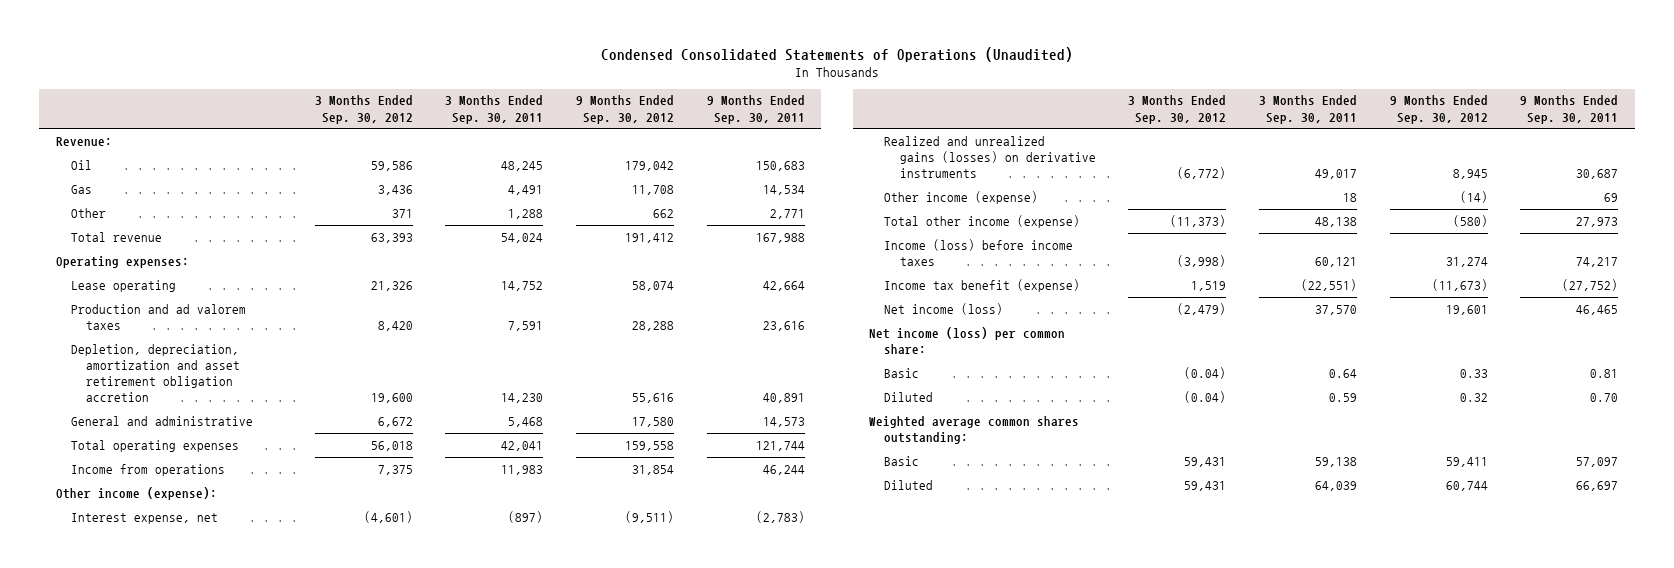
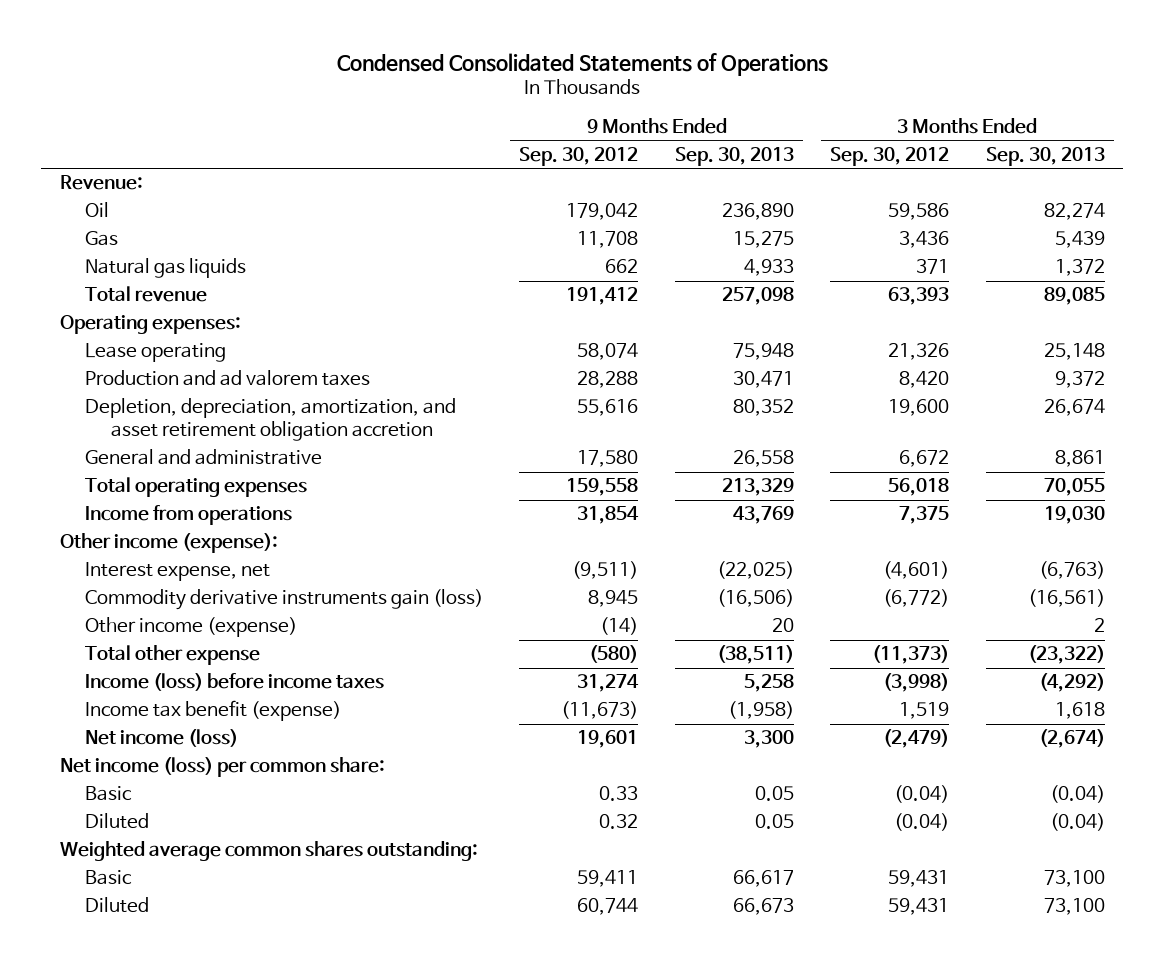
- Condensed Consolidated Statements of Operations (Unaudited)
+ Condensed Consolidated Statements of Operations
- | 3 Months Ended Sep. 30, 2012 | 3 Months Ended Sep. 30, 2011 | 9 Months Ended Sep. 30, 2012 | 9 Months Ended Sep. 30, 2011
+ | 9 Months Ended Sep. 30, 2012 | 9 Months Ended Sep. 30, 2013 | 3 Months Ended Sep. 30, 2012 | 3 Months Ended Sep. 30, 2013
- Other | 371 | 1,288 | 662 | 2,771
+ Natural gas liquids | 662 | 4,933 | 371 | 1,372
- Depletion, depreciation, amortization and asset retirement obligation accretion | 19,600 | 14,230 | 55,616 | 40,891
+ Depletion, depreciation, amortization, and asset retirement obligation accretion | 55,616 | 80,352 | 19,600 | 26,674
- Realized and unrealized gains (losses) on derivative instruments | (6,772) | 49,017 | 8,945 | 30,687
+ Commodity derivative instruments gain (loss) | 8,945 | (16,506) | (6,772) | (16,561)
- Total other income (expense) | (11,373) | 48,138 | (580) | 27,973
+ Total other expense | (580) | (38,511) | (11,373) | (23,322)

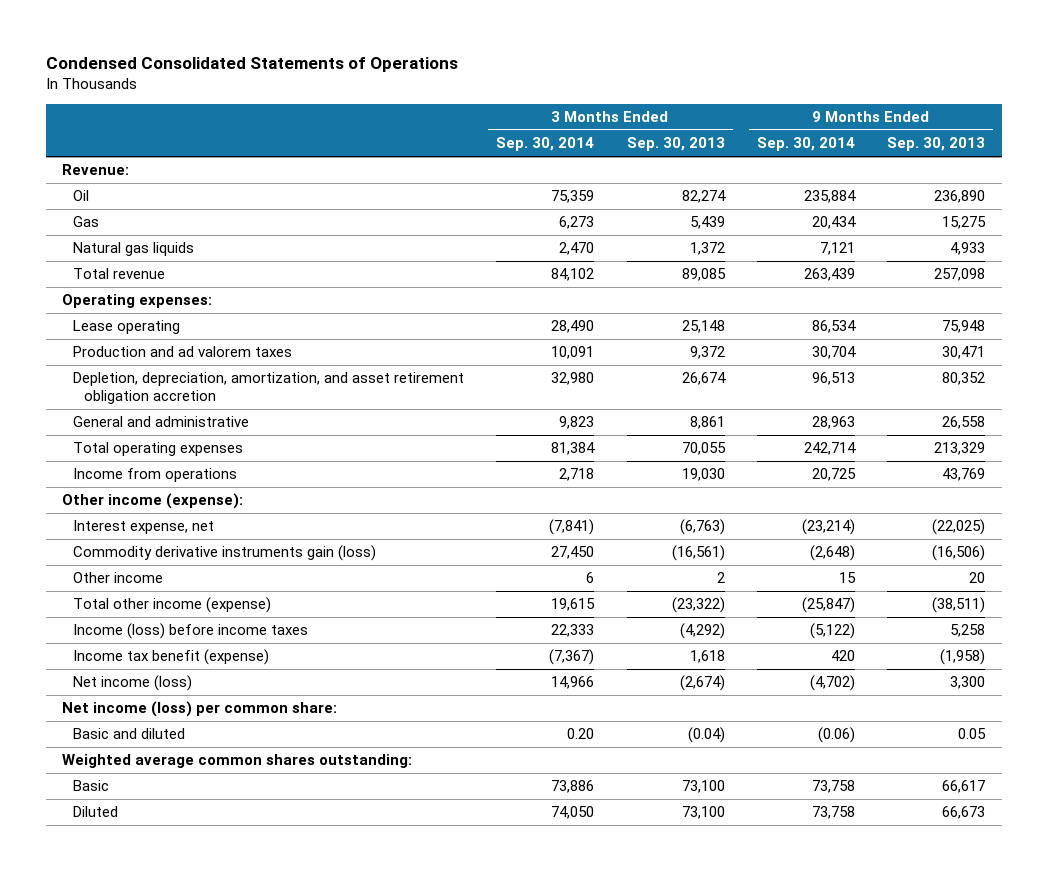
- | 9 Months Ended Sep. 30, 2012 | 9 Months Ended Sep. 30, 2013 | 3 Months Ended Sep. 30, 2012 | 3 Months Ended Sep. 30, 2013
+ | 3 Months Ended Sep. 30, 2014 | 3 Months Ended Sep. 30, 2013 | 9 Months Ended Sep. 30, 2014 | 9 Months Ended Sep. 30, 2013
- Other income (expense) | (14) | 20 | | 2
- Total other expense | (580) | (38,511) | (11,373) | (23,322)
+ Other income | 6 | 2 | 15 | 20
+ Total other income (expense) | 19,615 | (23,322) | (25,847) | (38,511)
- Basic | 0.33 | 0.05 | (0.04) | (0.04)
- Diluted | 0.32 | 0.05 | (0.04) | (0.04)
+ Basic and diluted | 0.20 | (0.04) | (0.06) | 0.05

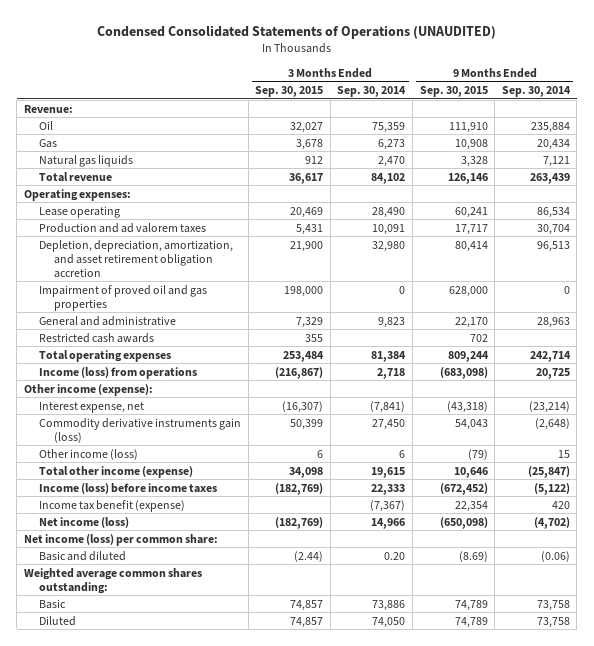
- Condensed Consolidated Statements of Operations
+ Condensed Consolidated Statements of Operations (UNAUDITED)
- | 3 Months Ended Sep. 30, 2014 | 3 Months Ended Sep. 30, 2013 | 9 Months Ended Sep. 30, 2014 | 9 Months Ended Sep. 30, 2013
+ | 3 Months Ended Sep. 30, 2015 | 3 Months Ended Sep. 30, 2014 | 9 Months Ended Sep. 30, 2015 | 9 Months Ended Sep. 30, 2014
+ Impairment of proved oil and gas properties | 198,000 | 0 | 628,000 | 0
+ Restricted cash awards | 355 | | 702 |
- Income from operations | 2,718 | 19,030 | 20,725 | 43,769
+ Income (loss) from operations | (216,867) | 2,718 | (683,098) | 20,725
- Other income | 6 | 2 | 15 | 20
+ Other income (loss) | 6 | 6 | (79) | 15

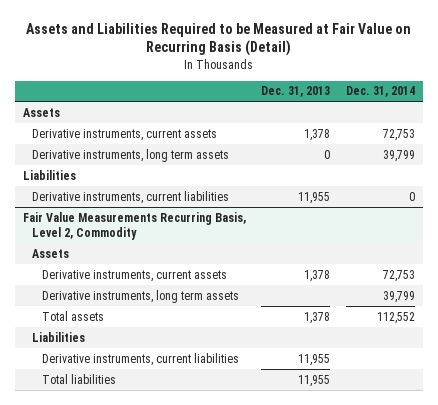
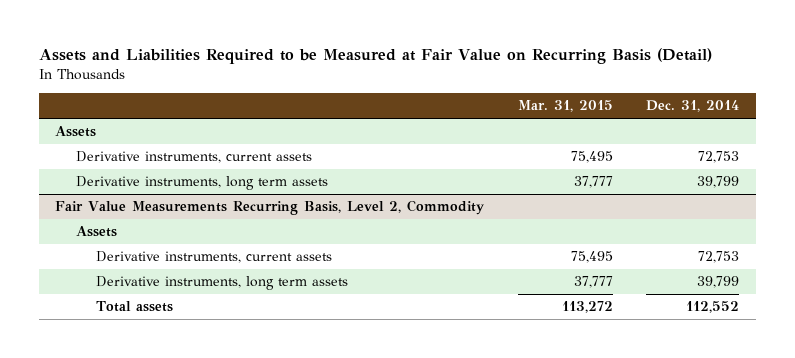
- | Dec. 31, 2013 | Dec. 31, 2014
+ | Mar. 31, 2015 | Dec. 31, 2014
- Liabilities
- Derivative instruments, current liabilities | 11,955 | 0
@ Fair Value Measurements Recurring Basis, Level 2, Commodity
- Liabilities
- Derivative instruments, current liabilities | 11,955 |
- Total liabilities | 11,955 |

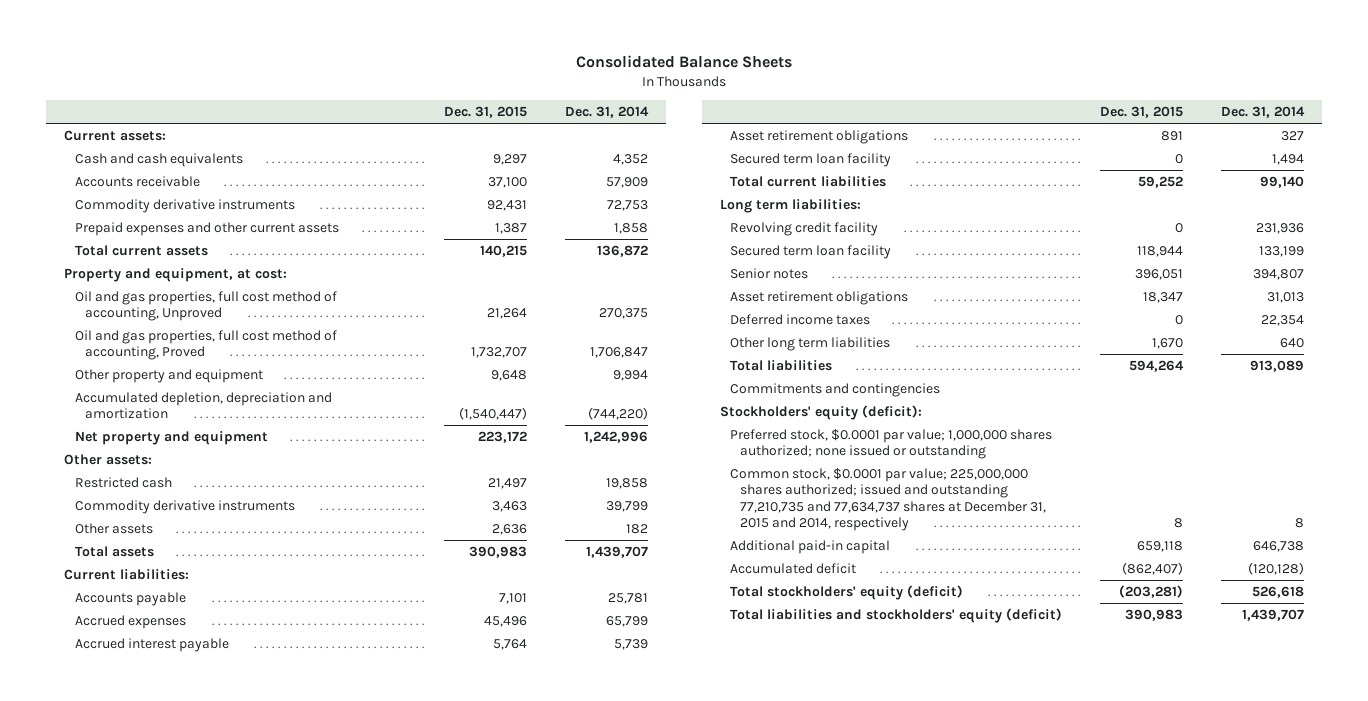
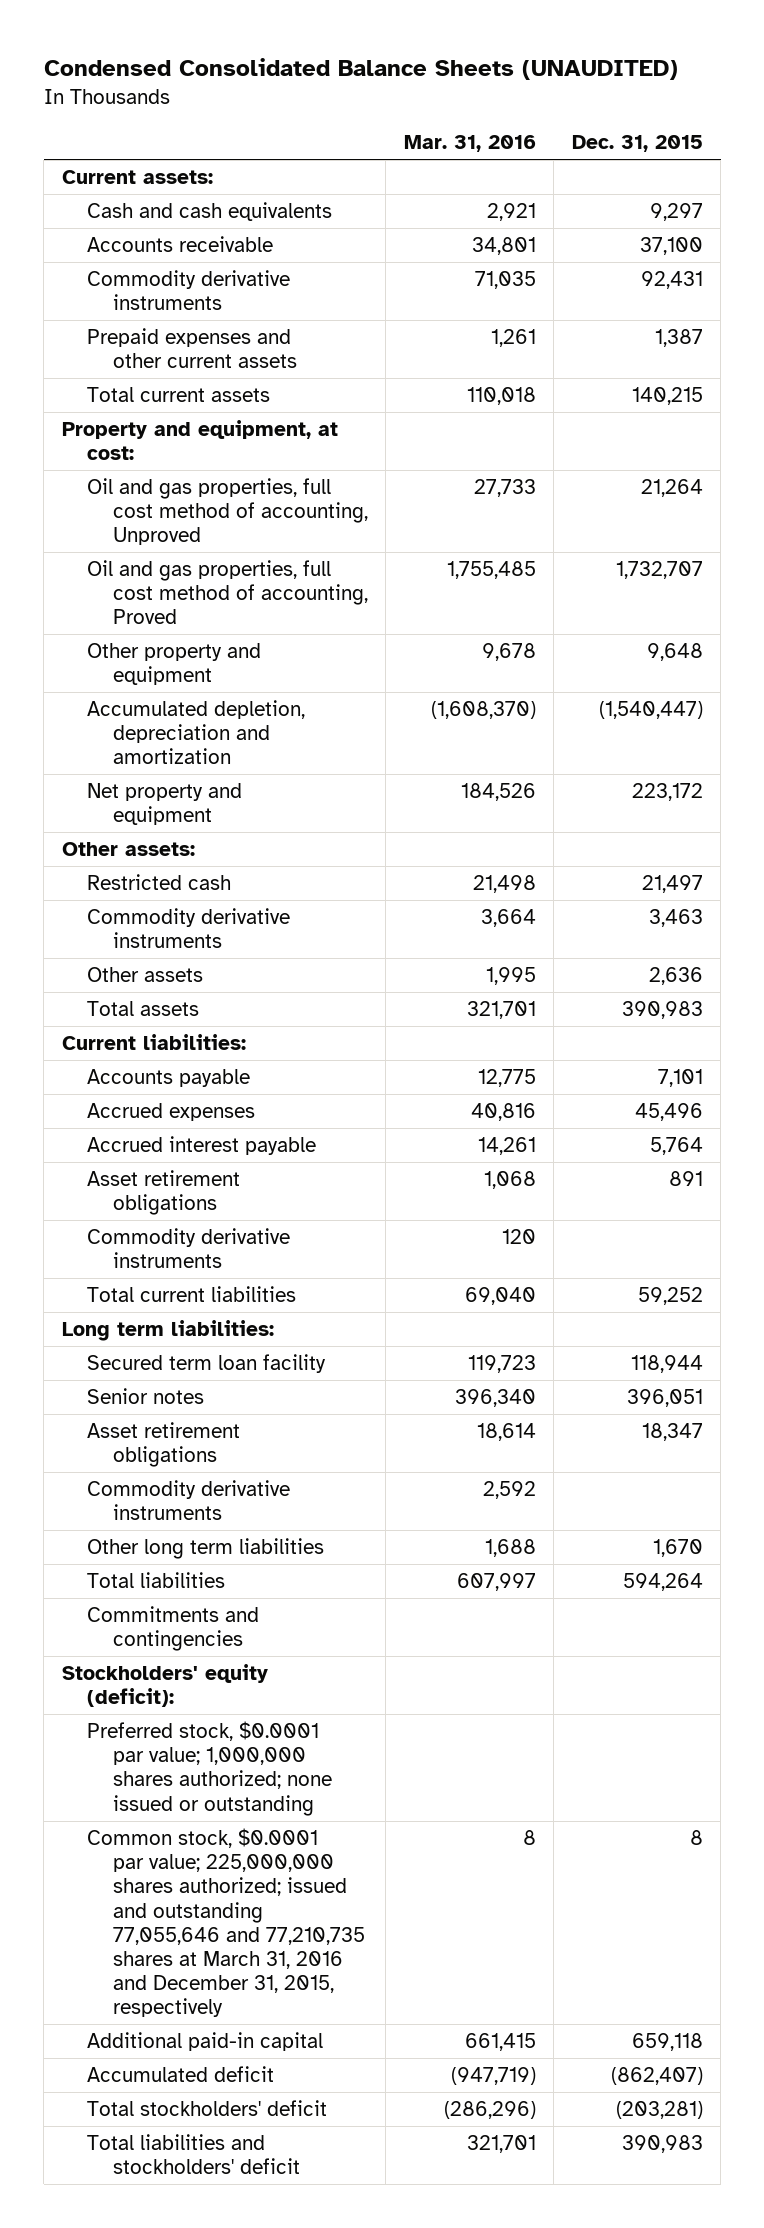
- Consolidated Balance Sheets
+ Condensed Consolidated Balance Sheets (UNAUDITED)
- | Dec. 31, 2015 | Dec. 31, 2014
+ | Mar. 31, 2016 | Dec. 31, 2015
- Secured term loan facility | 0 | 1,494
+ Commodity derivative instruments | 120 |
- Revolving credit facility | 0 | 231,936
- Deferred income taxes | 0 | 22,354
+ Commodity derivative instruments | 2,592 |
- Common stock, $0.0001 par value; 225,000,000 shares authorized; issued and outstanding 77,210,735 and 77,634,737 shares at December 31, 2015 and 2014, respectively | 8 | 8
+ Common stock, $0.0001 par value; 225,000,000 shares authorized; issued and outstanding 77,055,646 and 77,210,735 shares at March 31, 2016 and December 31, 2015, respectively | 8 | 8
- Total stockholders' equity (deficit) | (203,281) | 526,618
- Total liabilities and stockholders' equity (deficit) | 390,983 | 1,439,707
+ Total stockholders' deficit | (286,296) | (203,281)
+ Total liabilities and stockholders' deficit | 321,701 | 390,983

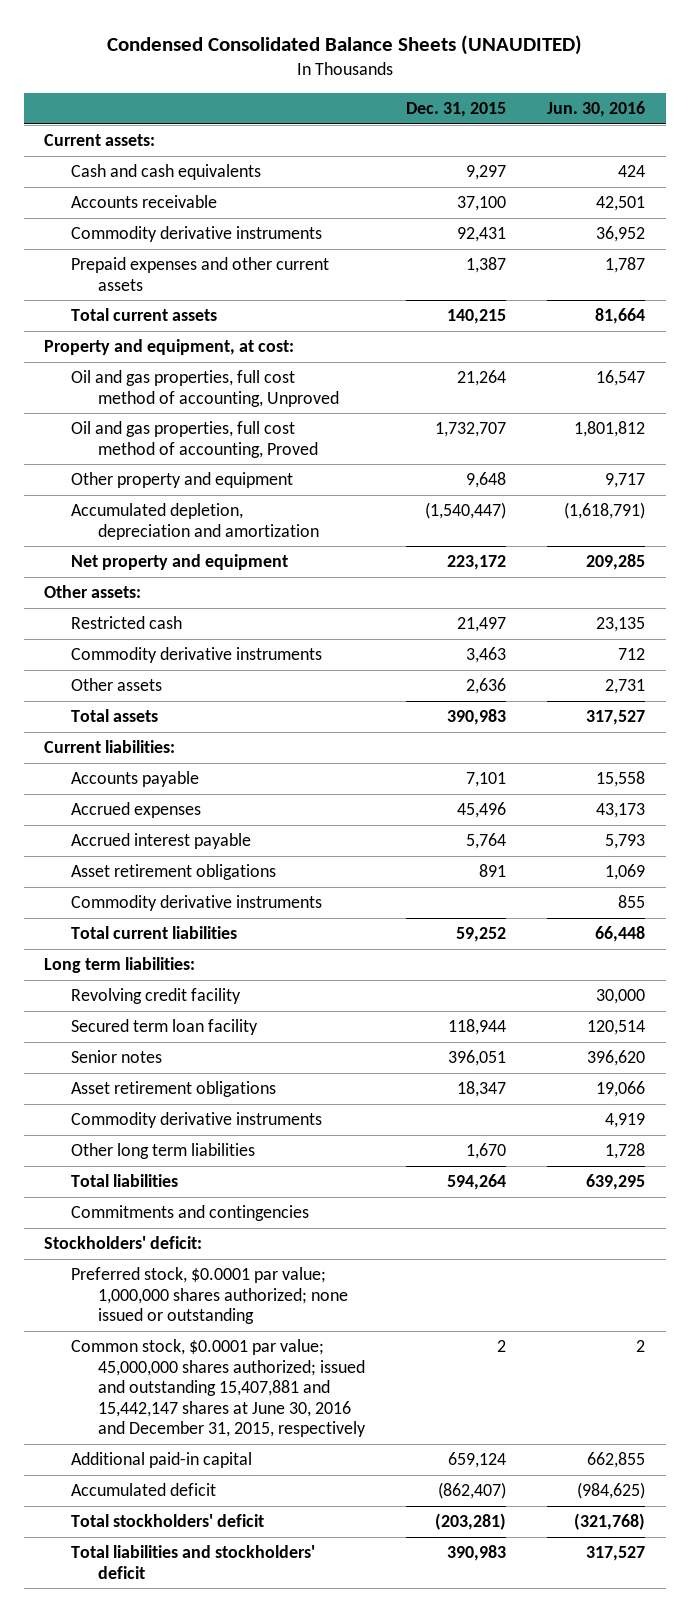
- | Mar. 31, 2016 | Dec. 31, 2015
+ | Dec. 31, 2015 | Jun. 30, 2016
+ Revolving credit facility | | 30,000
- Stockholders' equity (deficit):
+ Stockholders' deficit:
- Common stock, $0.0001 par value; 225,000,000 shares authorized; issued and outstanding 77,055,646 and 77,210,735 shares at March 31, 2016 and December 31, 2015, respectively | 8 | 8
- Additional paid-in capital | 661,415 | 659,118
+ Common stock, $0.0001 par value; 45,000,000 shares authorized; issued and outstanding 15,407,881 and 15,442,147 shares at June 30, 2016 and December 31, 2015, respectively | 2 | 2
+ Additional paid-in capital | 659,124 | 662,855

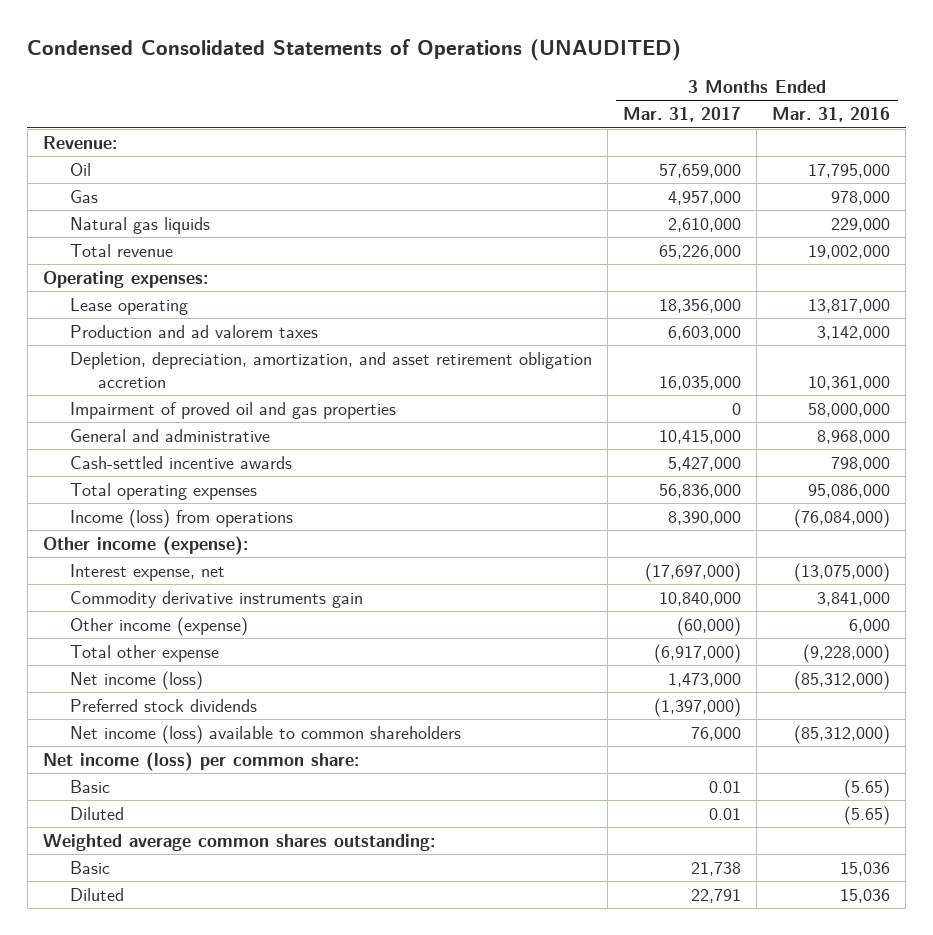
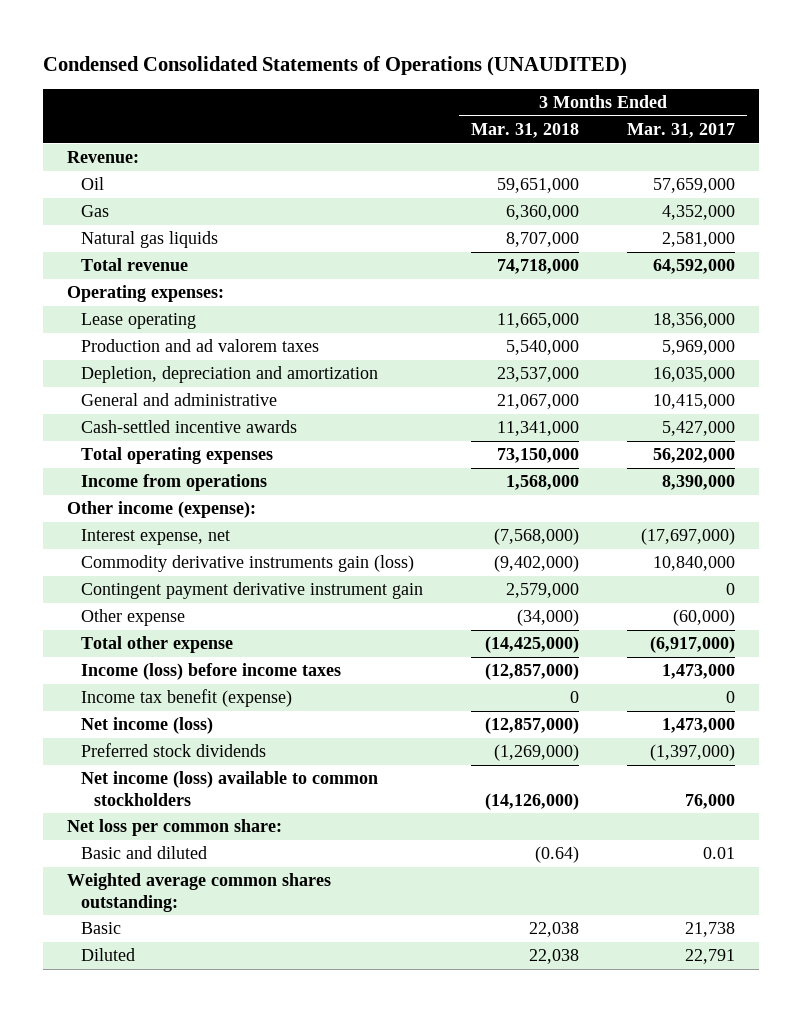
- | 3 Months Ended Mar. 31, 2017 | 3 Months Ended Mar. 31, 2016
+ | 3 Months Ended Mar. 31, 2018 | 3 Months Ended Mar. 31, 2017
- Gas | 4,957,000 | 978,000
- Natural gas liquids | 2,610,000 | 229,000
- Total revenue | 65,226,000 | 19,002,000
+ Gas | 6,360,000 | 4,352,000
+ Natural gas liquids | 8,707,000 | 2,581,000
+ Total revenue | 74,718,000 | 64,592,000
- Production and ad valorem taxes | 6,603,000 | 3,142,000
- Depletion, depreciation, amortization, and asset retirement obligation accretion | 16,035,000 | 10,361,000
- Impairment of proved oil and gas properties | 0 | 58,000,000
+ Production and ad valorem taxes | 5,540,000 | 5,969,000
+ Depletion, depreciation and amortization | 23,537,000 | 16,035,000
- Total operating expenses | 56,836,000 | 95,086,000
- Income (loss) from operations | 8,390,000 | (76,084,000)
+ Total operating expenses | 73,150,000 | 56,202,000
+ Income from operations | 1,568,000 | 8,390,000
- Commodity derivative instruments gain | 10,840,000 | 3,841,000
- Other income (expense) | (60,000) | 6,000
+ Commodity derivative instruments gain (loss) | (9,402,000) | 10,840,000
+ Contingent payment derivative instrument gain | 2,579,000 | 0
+ Other expense | (34,000) | (60,000)
+ Income (loss) before income taxes | (12,857,000) | 1,473,000
+ Income tax benefit (expense) | 0 | 0
- Net income (loss) available to common shareholders | 76,000 | (85,312,000)
- Net income (loss) per common share:
- Basic | 0.01 | (5.65)
- Diluted | 0.01 | (5.65)
+ Net income (loss) available to common stockholders | (14,126,000) | 76,000
+ Net loss per common share:
+ Basic and diluted | (0.64) | 0.01

